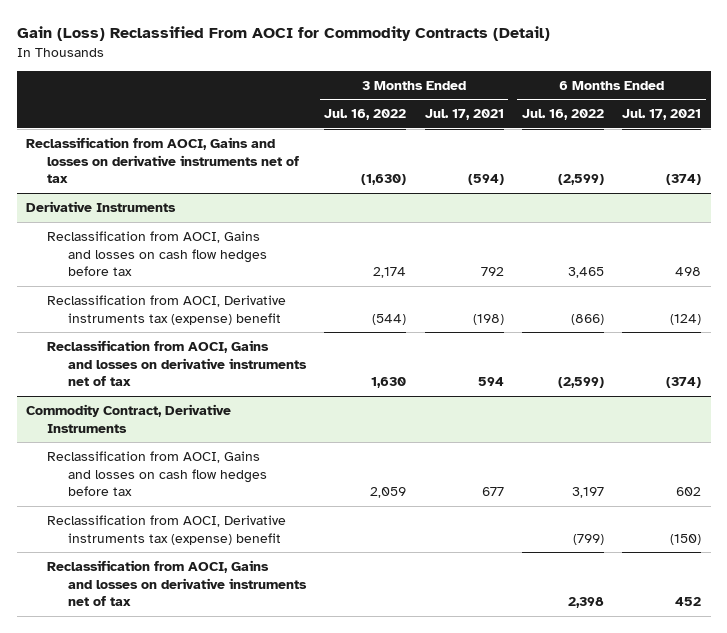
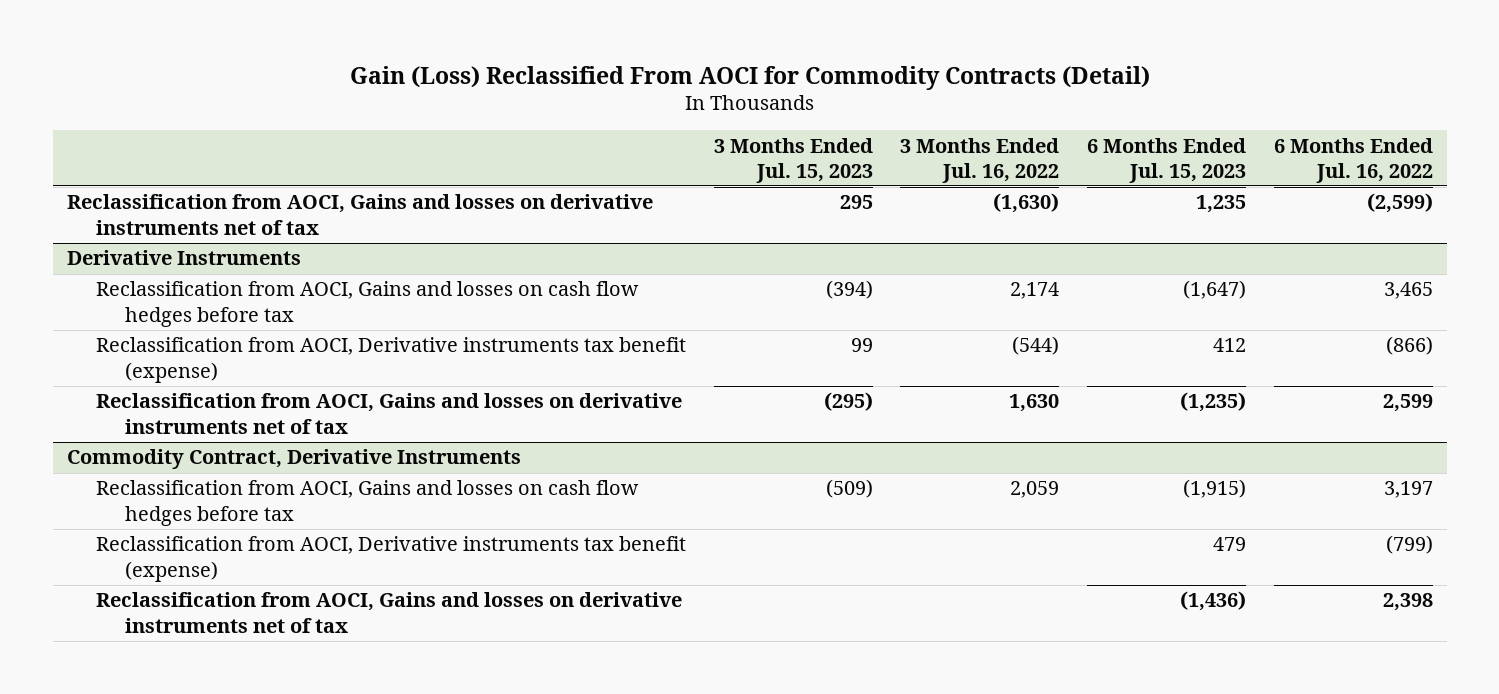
- | 3 Months Ended Jul. 16, 2022 | 3 Months Ended Jul. 17, 2021 | 6 Months Ended Jul. 16, 2022 | 6 Months Ended Jul. 17, 2021
+ | 3 Months Ended Jul. 15, 2023 | 3 Months Ended Jul. 16, 2022 | 6 Months Ended Jul. 15, 2023 | 6 Months Ended Jul. 16, 2022
@ Derivative Instruments
- Reclassification from AOCI, Derivative instruments tax (expense) benefit | (544) | (198) | (866) | (124)
- Reclassification from AOCI, Gains and losses on derivative instruments net of tax | 1,630 | 594 | (2,599) | (374)
+ Reclassification from AOCI, Derivative instruments tax benefit (expense) | 99 | (544) | 412 | (866)
+ Reclassification from AOCI, Gains and losses on derivative instruments net of tax | (295) | 1,630 | (1,235) | 2,599
@ Commodity Contract, Derivative Instruments
- Reclassification from AOCI, Derivative instruments tax (expense) benefit | | | (799) | (150)
+ Reclassification from AOCI, Derivative instruments tax benefit (expense) | | | 479 | (799)

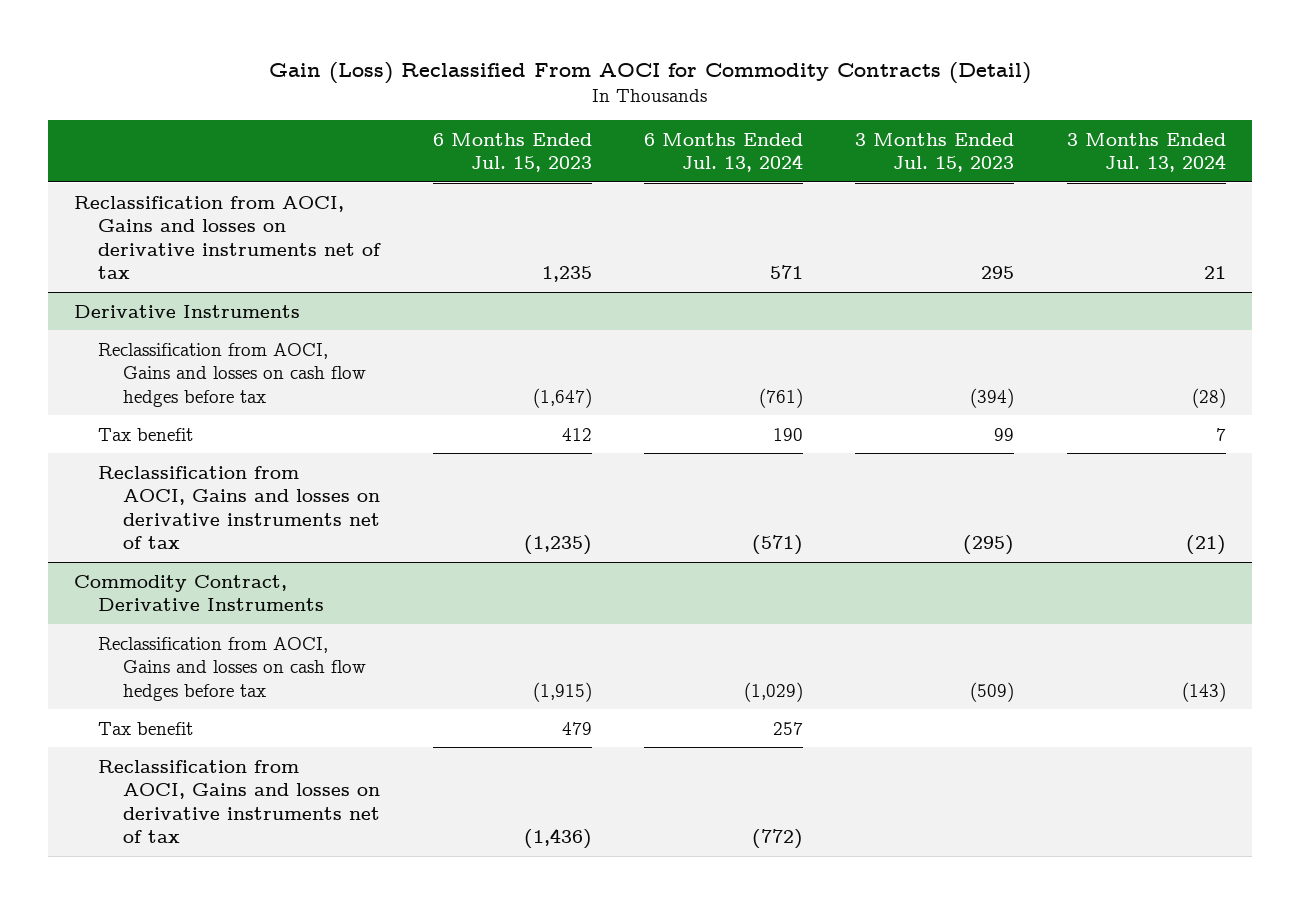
- | 3 Months Ended Jul. 15, 2023 | 3 Months Ended Jul. 16, 2022 | 6 Months Ended Jul. 15, 2023 | 6 Months Ended Jul. 16, 2022
+ | 6 Months Ended Jul. 15, 2023 | 6 Months Ended Jul. 13, 2024 | 3 Months Ended Jul. 15, 2023 | 3 Months Ended Jul. 13, 2024
@ Derivative Instruments
- Reclassification from AOCI, Derivative instruments tax benefit (expense) | 99 | (544) | 412 | (866)
+ Tax benefit | 412 | 190 | 99 | 7
@ Commodity Contract, Derivative Instruments
- Reclassification from AOCI, Derivative instruments tax benefit (expense) | | | 479 | (799)
+ Tax benefit | 479 | 257 | |

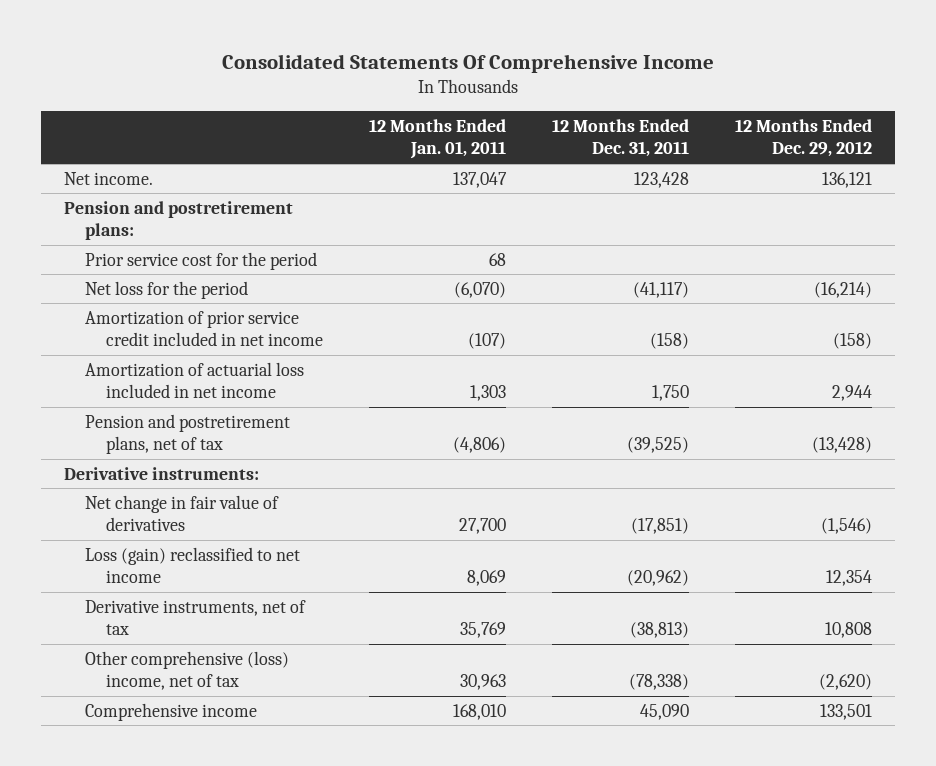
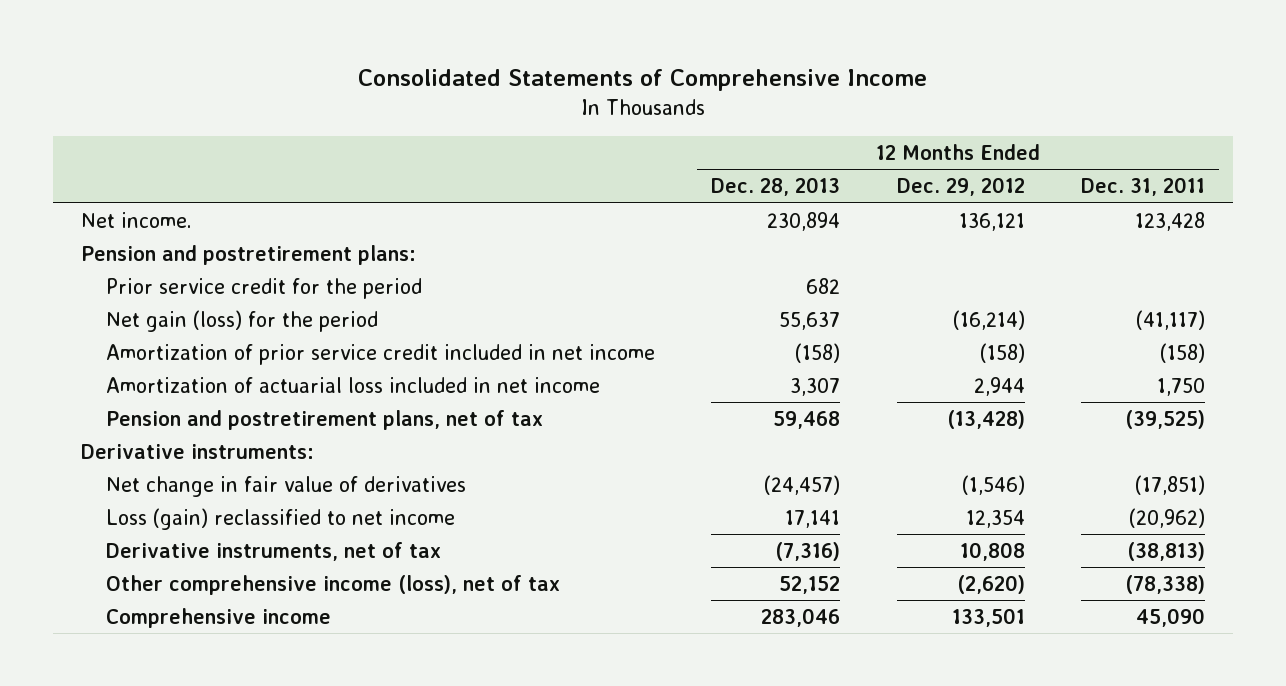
- Consolidated Statements Of Comprehensive Income
+ Consolidated Statements of Comprehensive Income
- | 12 Months Ended Jan. 01, 2011 | 12 Months Ended Dec. 31, 2011 | 12 Months Ended Dec. 29, 2012
+ | 12 Months Ended Dec. 28, 2013 | 12 Months Ended Dec. 29, 2012 | 12 Months Ended Dec. 31, 2011
- Prior service cost for the period | 68 | |
- Net loss for the period | (6,070) | (41,117) | (16,214)
+ Prior service credit for the period | 682 | |
+ Net gain (loss) for the period | 55,637 | (16,214) | (41,117)
- Other comprehensive (loss) income, net of tax | 30,963 | (78,338) | (2,620)
+ Other comprehensive income (loss), net of tax | 52,152 | (2,620) | (78,338)

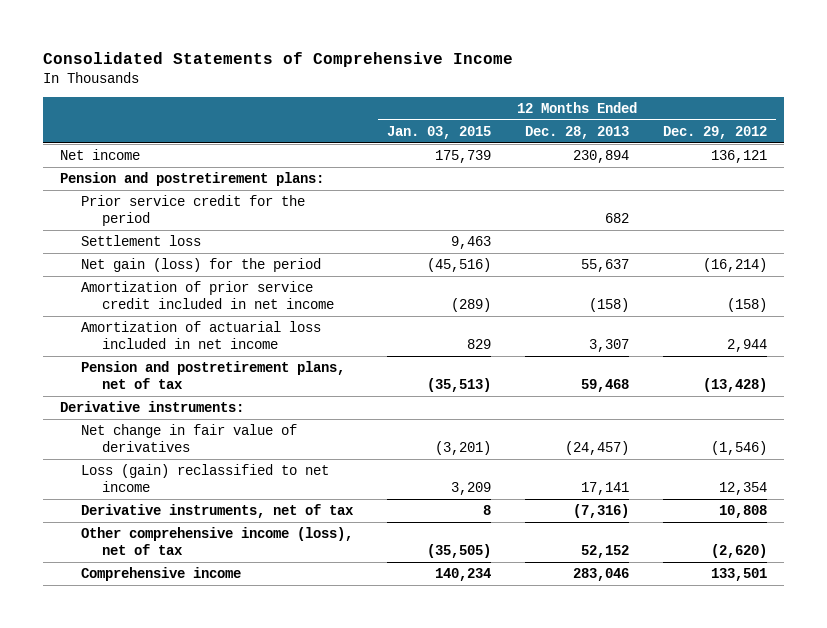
- | 12 Months Ended Dec. 28, 2013 | 12 Months Ended Dec. 29, 2012 | 12 Months Ended Dec. 31, 2011
+ | 12 Months Ended Jan. 03, 2015 | 12 Months Ended Dec. 28, 2013 | 12 Months Ended Dec. 29, 2012
- Net income. | 230,894 | 136,121 | 123,428
+ Net income | 175,739 | 230,894 | 136,121
+ Settlement loss | 9,463 | |

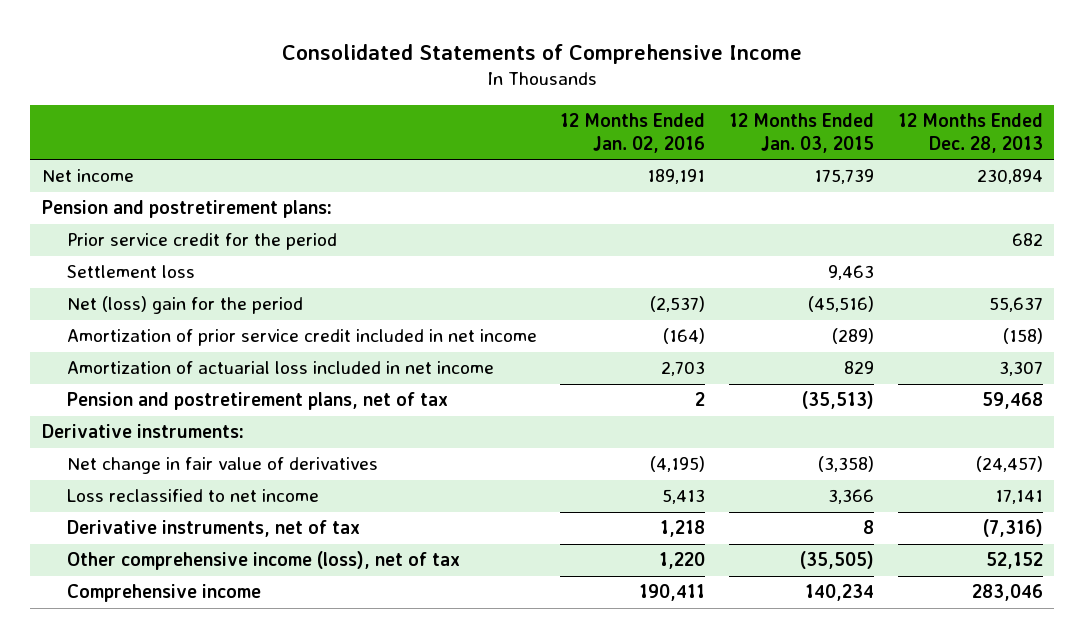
- | 12 Months Ended Jan. 03, 2015 | 12 Months Ended Dec. 28, 2013 | 12 Months Ended Dec. 29, 2012
+ | 12 Months Ended Jan. 02, 2016 | 12 Months Ended Jan. 03, 2015 | 12 Months Ended Dec. 28, 2013
- Net gain (loss) for the period | (45,516) | 55,637 | (16,214)
+ Net (loss) gain for the period | (2,537) | (45,516) | 55,637
- Net change in fair value of derivatives | (3,201) | (24,457) | (1,546)
- Loss (gain) reclassified to net income | 3,209 | 17,141 | 12,354
+ Net change in fair value of derivatives | (4,195) | (3,358) | (24,457)
+ Loss reclassified to net income | 5,413 | 3,366 | 17,141

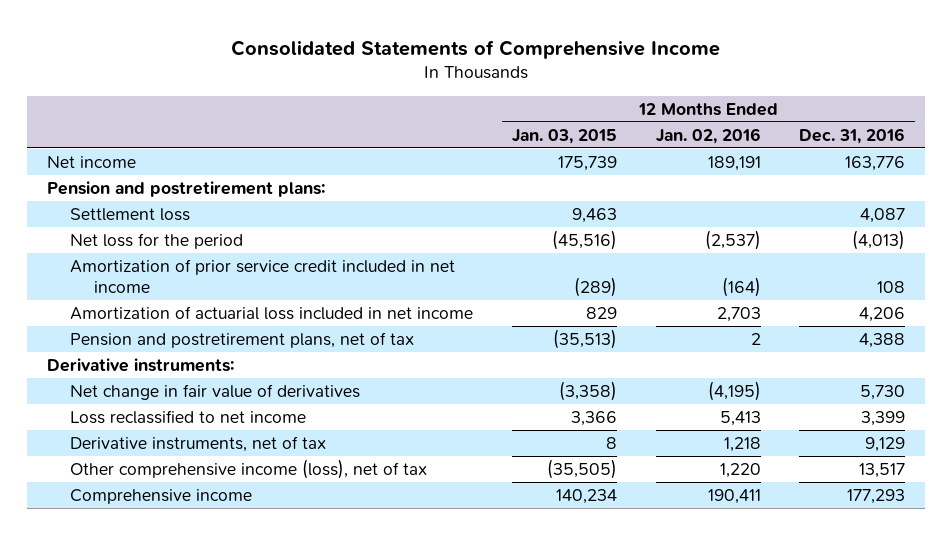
- | 12 Months Ended Jan. 02, 2016 | 12 Months Ended Jan. 03, 2015 | 12 Months Ended Dec. 28, 2013
+ | 12 Months Ended Jan. 03, 2015 | 12 Months Ended Jan. 02, 2016 | 12 Months Ended Dec. 31, 2016
- Prior service credit for the period | | | 682
- Net (loss) gain for the period | (2,537) | (45,516) | 55,637
+ Net loss for the period | (45,516) | (2,537) | (4,013)

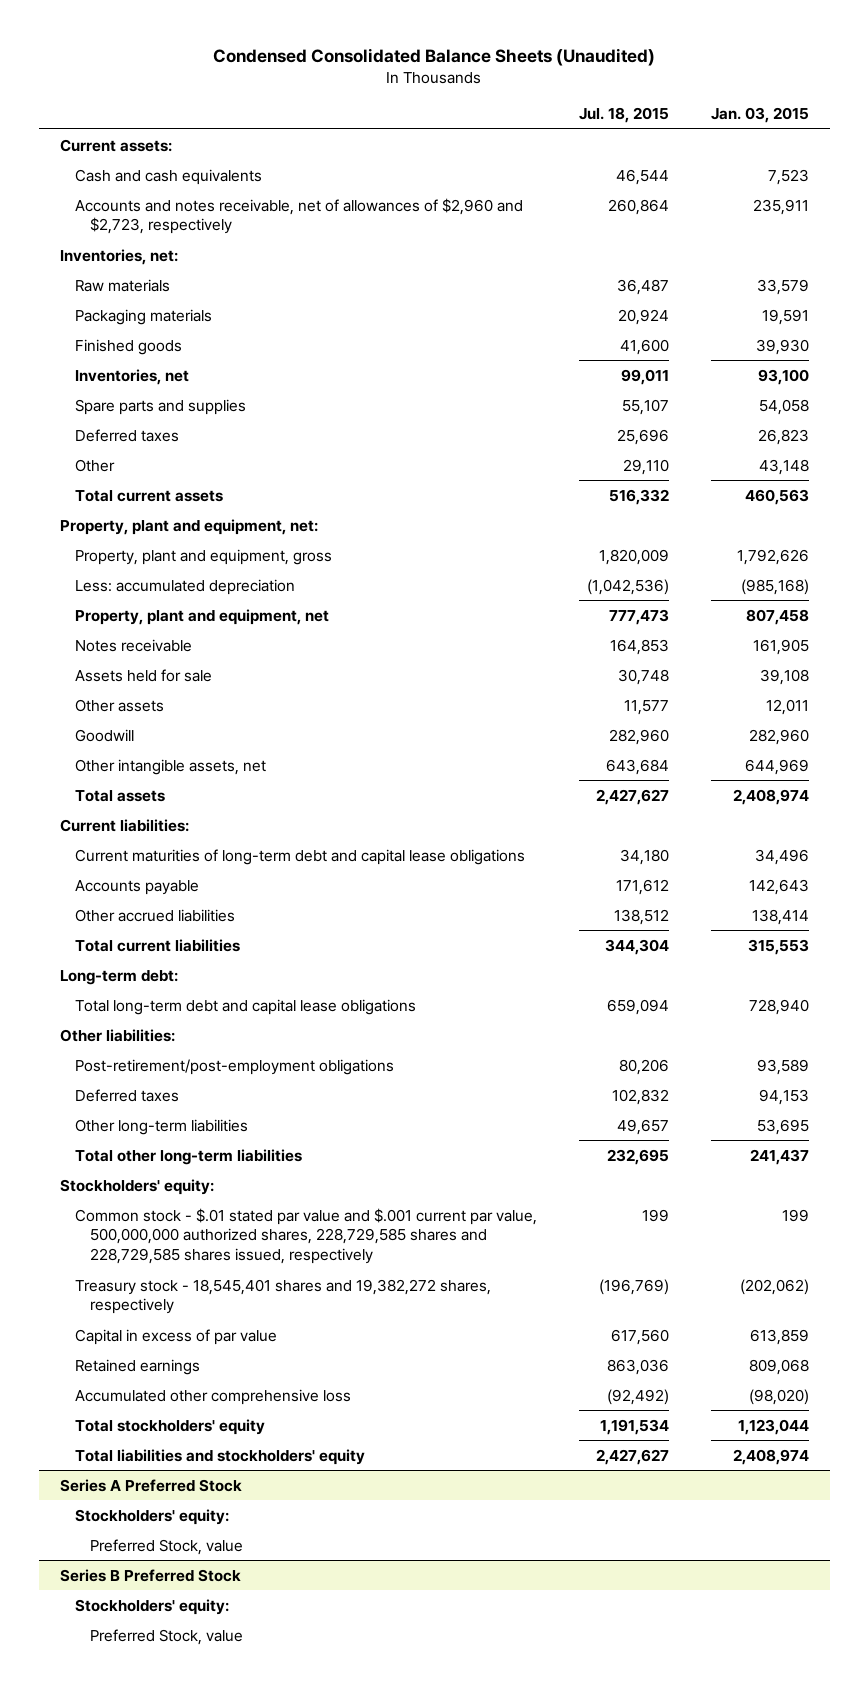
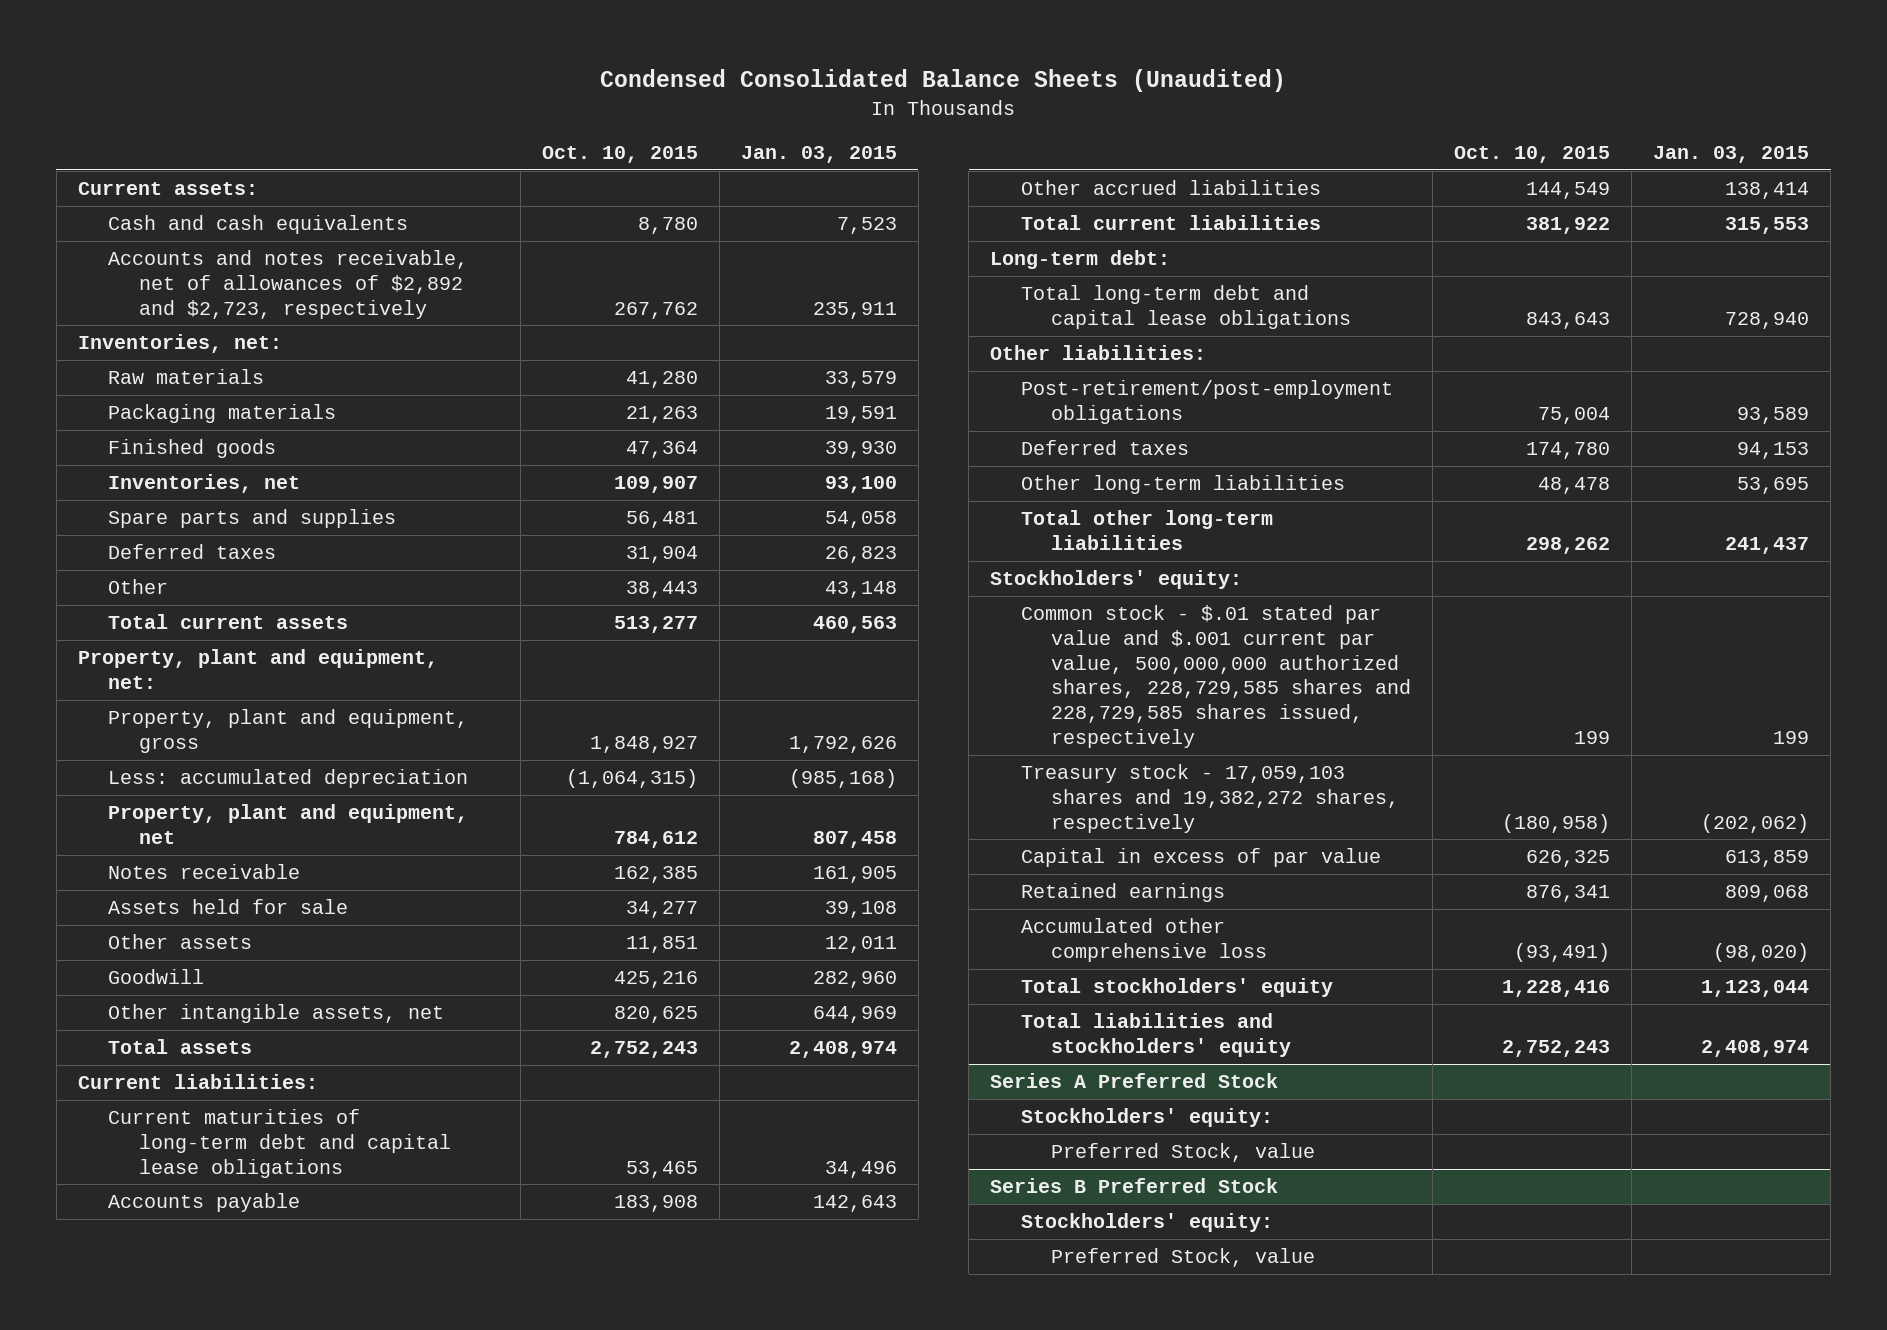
- | Jul. 18, 2015 | Jan. 03, 2015
+ | Oct. 10, 2015 | Jan. 03, 2015
- Accounts and notes receivable, net of allowances of $2,960 and $2,723, respectively | 260,864 | 235,911
+ Accounts and notes receivable, net of allowances of $2,892 and $2,723, respectively | 267,762 | 235,911
- Treasury stock - 18,545,401 shares and 19,382,272 shares, respectively | (196,769) | (202,062)
+ Treasury stock - 17,059,103 shares and 19,382,272 shares, respectively | (180,958) | (202,062)

